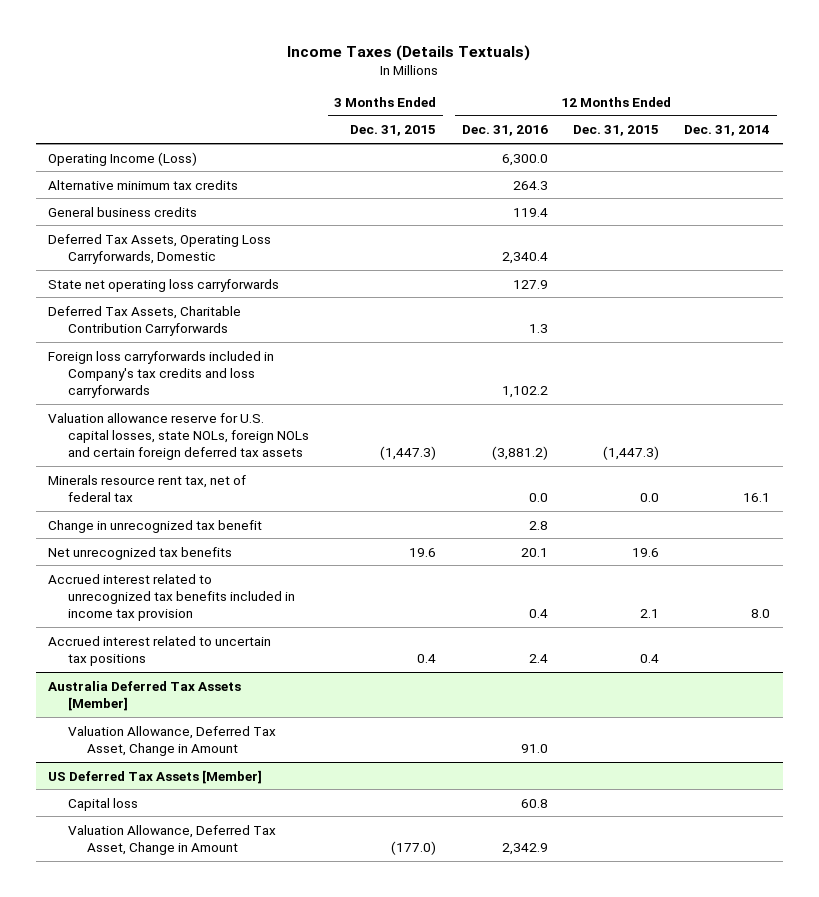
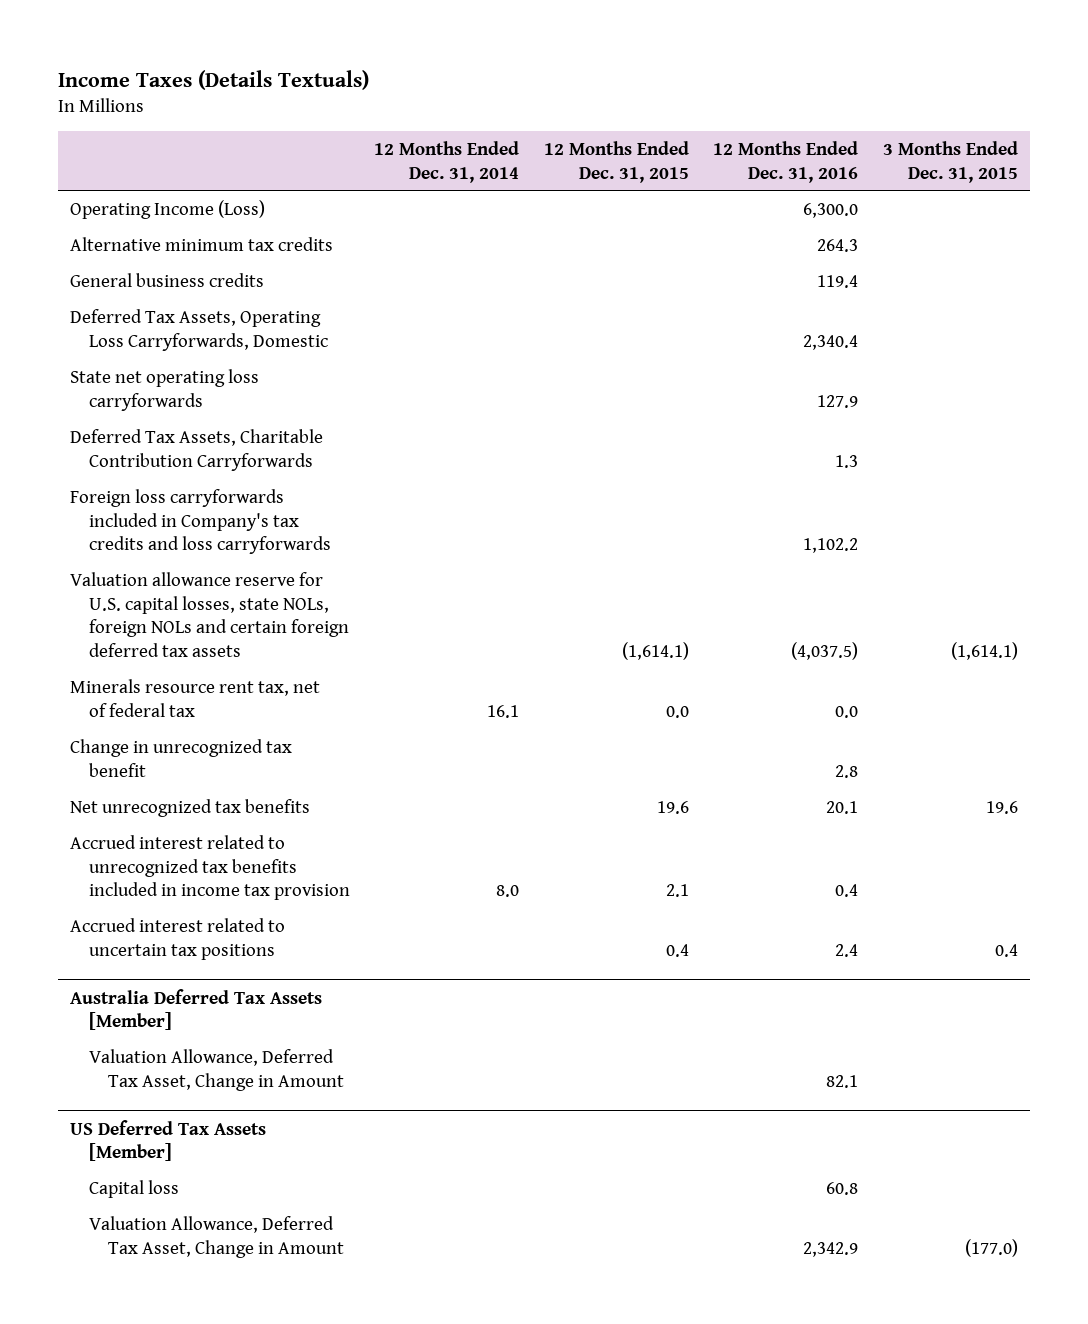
- | 3 Months Ended Dec. 31, 2015 | 12 Months Ended Dec. 31, 2016 | 12 Months Ended Dec. 31, 2015 | 12 Months Ended Dec. 31, 2014
+ | 12 Months Ended Dec. 31, 2014 | 12 Months Ended Dec. 31, 2015 | 12 Months Ended Dec. 31, 2016 | 3 Months Ended Dec. 31, 2015
- Valuation allowance reserve for U.S. capital losses, state NOLs, foreign NOLs and certain foreign deferred tax assets | (1,447.3) | (3,881.2) | (1,447.3) |
+ Valuation allowance reserve for U.S. capital losses, state NOLs, foreign NOLs and certain foreign deferred tax assets | | (1,614.1) | (4,037.5) | (1,614.1)
@ Australia Deferred Tax Assets [Member]
- Valuation Allowance, Deferred Tax Asset, Change in Amount | | 91.0 | |
+ Valuation Allowance, Deferred Tax Asset, Change in Amount | | | 82.1 |

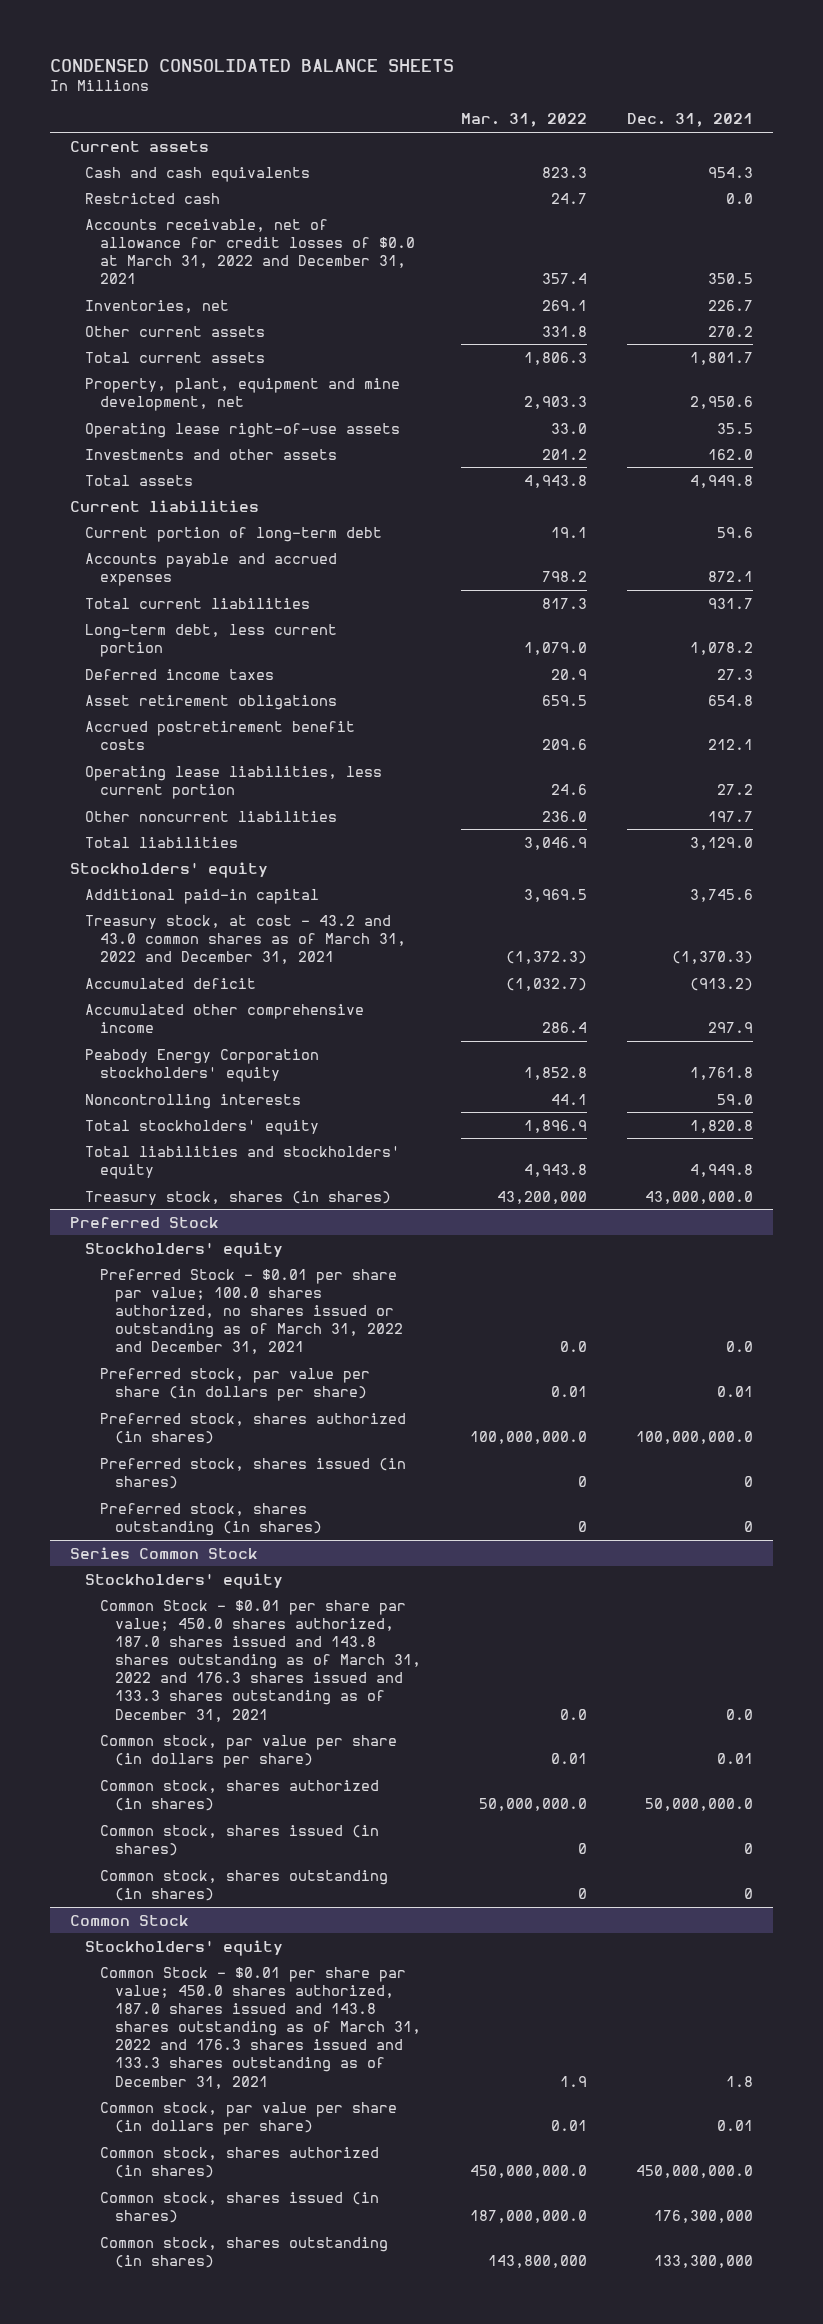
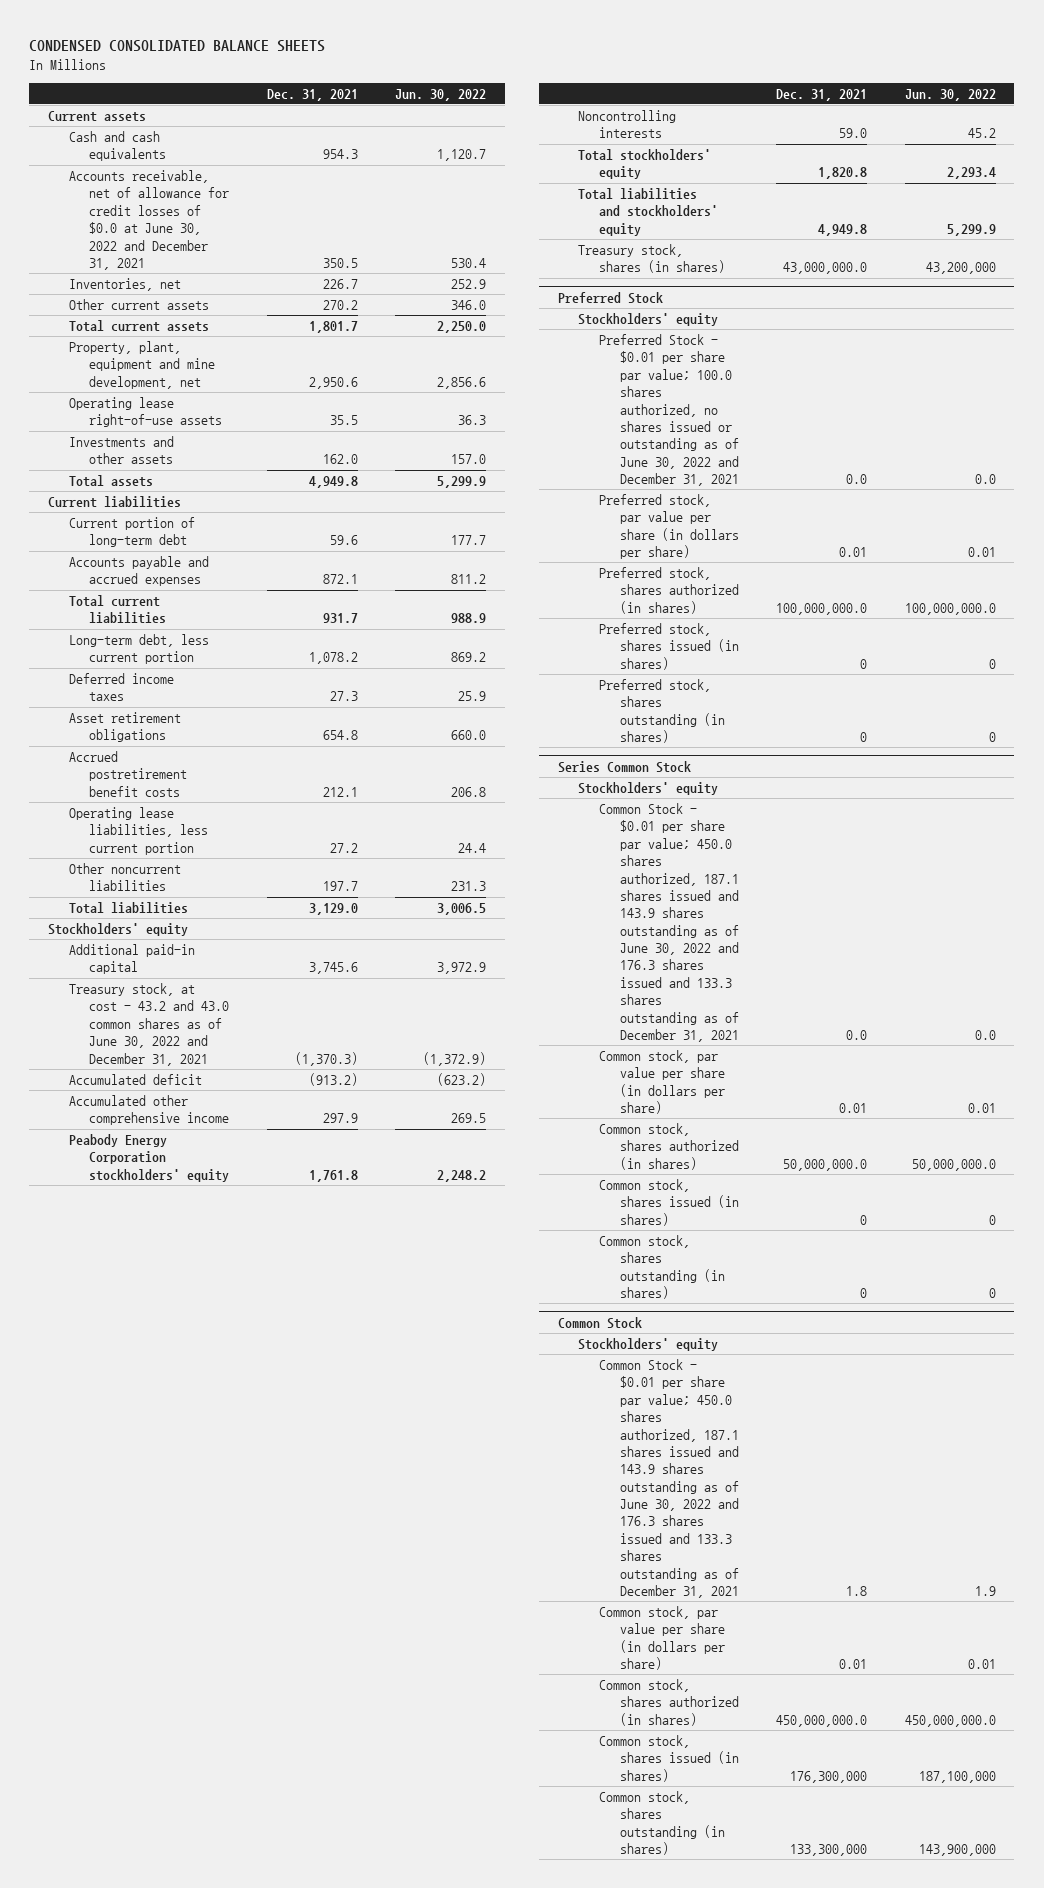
- | Mar. 31, 2022 | Dec. 31, 2021
+ | Dec. 31, 2021 | Jun. 30, 2022
- Restricted cash | 24.7 | 0.0
- Accounts receivable, net of allowance for credit losses of $0.0 at March 31, 2022 and December 31, 2021 | 357.4 | 350.5
+ Accounts receivable, net of allowance for credit losses of $0.0 at June 30, 2022 and December 31, 2021 | 350.5 | 530.4
- Treasury stock, at cost - 43.2 and 43.0 common shares as of March 31, 2022 and December 31, 2021 | (1,372.3) | (1,370.3)
+ Treasury stock, at cost - 43.2 and 43.0 common shares as of June 30, 2022 and December 31, 2021 | (1,370.3) | (1,372.9)
@ Preferred Stock
- Preferred Stock - $0.01 per share par value; 100.0 shares authorized, no shares issued or outstanding as of March 31, 2022 and December 31, 2021 | 0.0 | 0.0
+ Preferred Stock - $0.01 per share par value; 100.0 shares authorized, no shares issued or outstanding as of June 30, 2022 and December 31, 2021 | 0.0 | 0.0
@ Series Common Stock
- Common Stock - $0.01 per share par value; 450.0 shares authorized, 187.0 shares issued and 143.8 shares outstanding as of March 31, 2022 and 176.3 shares issued and 133.3 shares outstanding as of December 31, 2021 | 0.0 | 0.0
+ Common Stock - $0.01 per share par value; 450.0 shares authorized, 187.1 shares issued and 143.9 shares outstanding as of June 30, 2022 and 176.3 shares issued and 133.3 shares outstanding as of December 31, 2021 | 0.0 | 0.0
@ Common Stock
- Common Stock - $0.01 per share par value; 450.0 shares authorized, 187.0 shares issued and 143.8 shares outstanding as of March 31, 2022 and 176.3 shares issued and 133.3 shares outstanding as of December 31, 2021 | 1.9 | 1.8
+ Common Stock - $0.01 per share par value; 450.0 shares authorized, 187.1 shares issued and 143.9 shares outstanding as of June 30, 2022 and 176.3 shares issued and 133.3 shares outstanding as of December 31, 2021 | 1.8 | 1.9

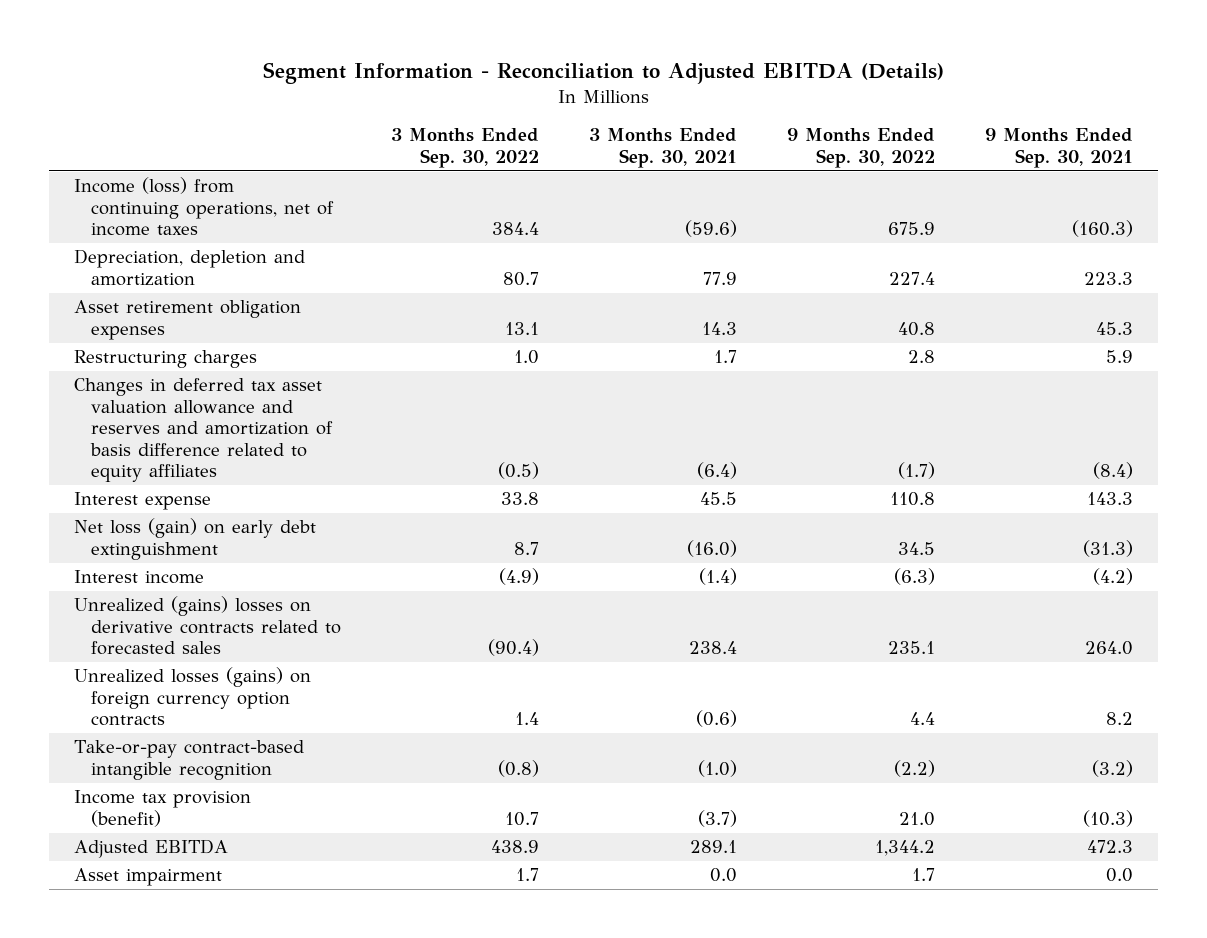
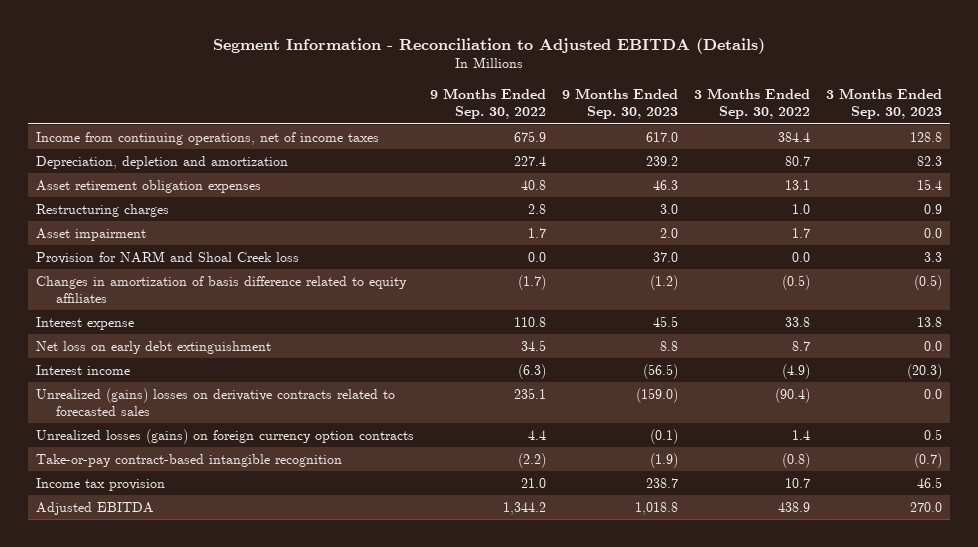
- | 3 Months Ended Sep. 30, 2022 | 3 Months Ended Sep. 30, 2021 | 9 Months Ended Sep. 30, 2022 | 9 Months Ended Sep. 30, 2021
+ | 9 Months Ended Sep. 30, 2022 | 9 Months Ended Sep. 30, 2023 | 3 Months Ended Sep. 30, 2022 | 3 Months Ended Sep. 30, 2023
- Income (loss) from continuing operations, net of income taxes | 384.4 | (59.6) | 675.9 | (160.3)
+ Income from continuing operations, net of income taxes | 675.9 | 617.0 | 384.4 | 128.8
- Changes in deferred tax asset valuation allowance and reserves and amortization of basis difference related to equity affiliates | (0.5) | (6.4) | (1.7) | (8.4)
moved up: Asset impairment | 1.7 | 2.0 | 1.7 | 0.0
+ Provision for NARM and Shoal Creek loss | 0.0 | 37.0 | 0.0 | 3.3
+ Changes in amortization of basis difference related to equity affiliates | (1.7) | (1.2) | (0.5) | (0.5)
- Net loss (gain) on early debt extinguishment | 8.7 | (16.0) | 34.5 | (31.3)
+ Net loss on early debt extinguishment | 34.5 | 8.8 | 8.7 | 0.0
- Income tax provision (benefit) | 10.7 | (3.7) | 21.0 | (10.3)
+ Income tax provision | 21.0 | 238.7 | 10.7 | 46.5

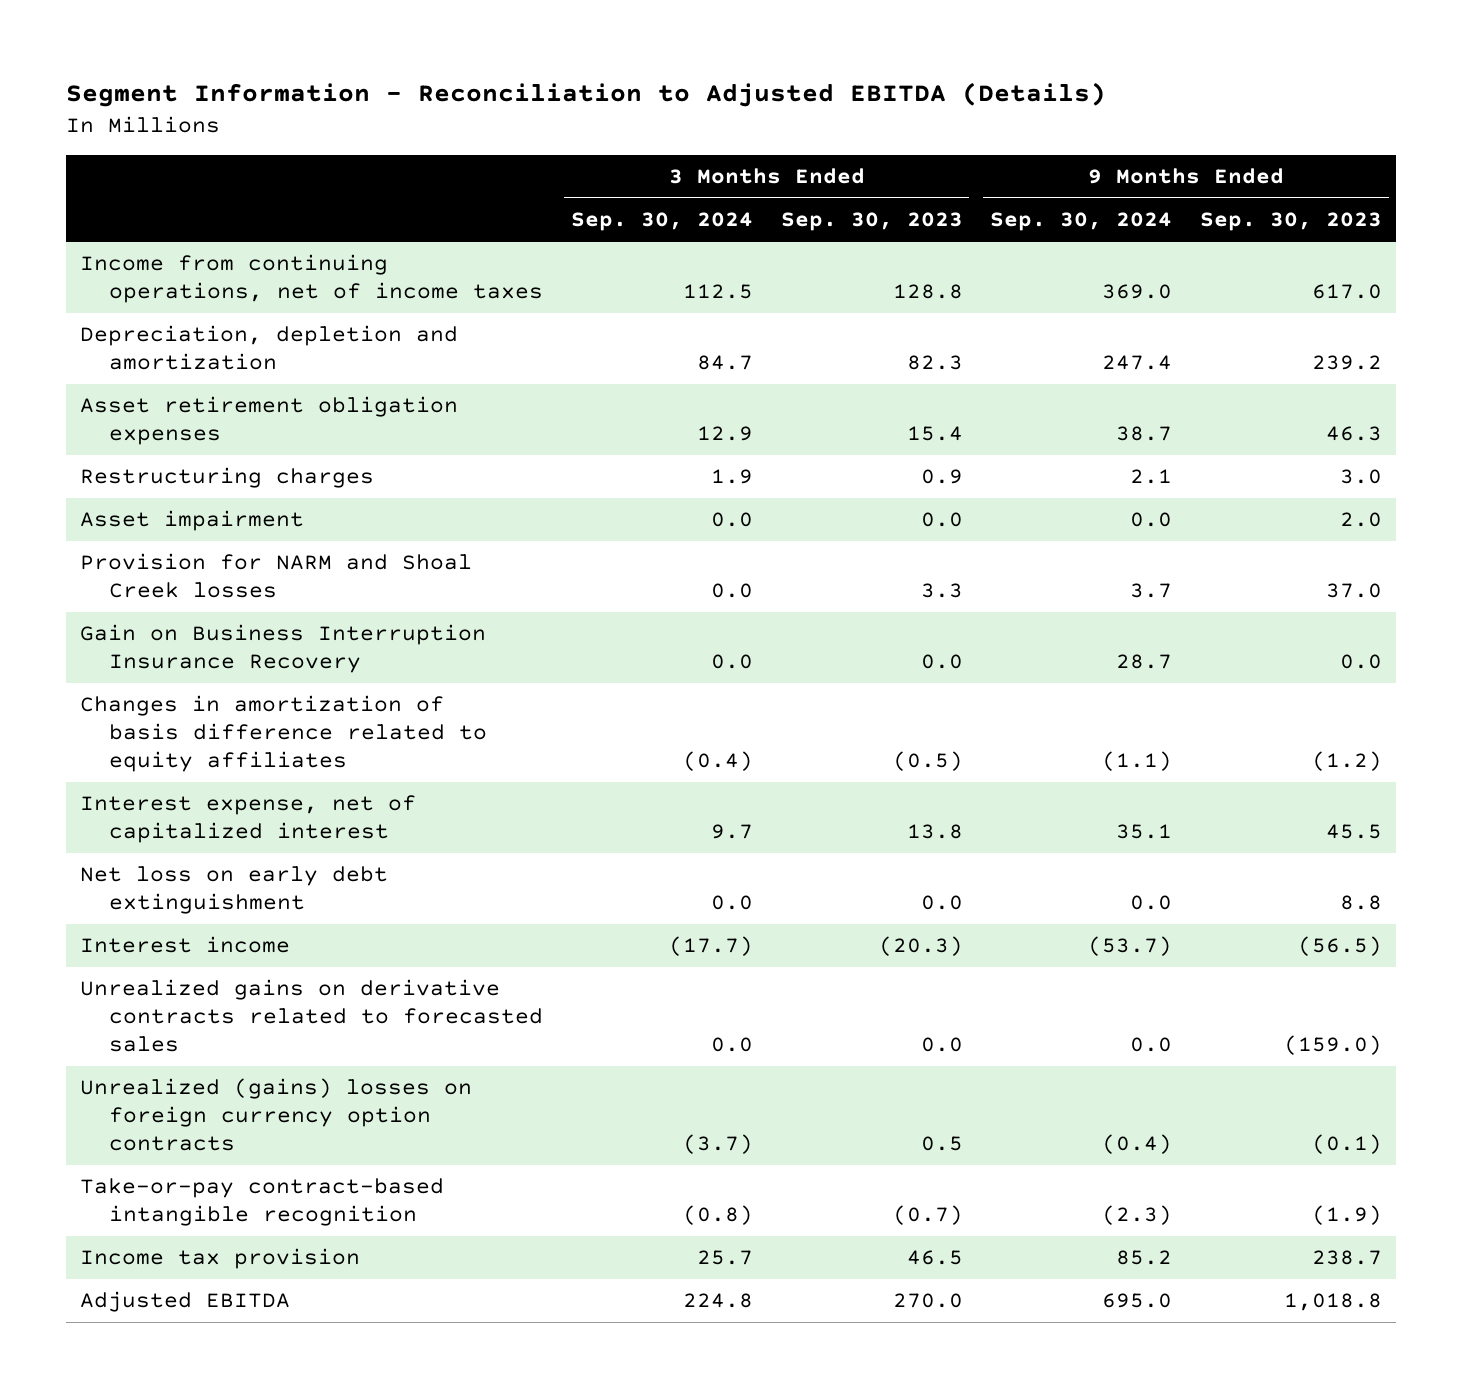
- | 9 Months Ended Sep. 30, 2022 | 9 Months Ended Sep. 30, 2023 | 3 Months Ended Sep. 30, 2022 | 3 Months Ended Sep. 30, 2023
+ | 3 Months Ended Sep. 30, 2024 | 3 Months Ended Sep. 30, 2023 | 9 Months Ended Sep. 30, 2024 | 9 Months Ended Sep. 30, 2023
- Provision for NARM and Shoal Creek loss | 0.0 | 37.0 | 0.0 | 3.3
+ Provision for NARM and Shoal Creek losses | 0.0 | 3.3 | 3.7 | 37.0
+ Gain on Business Interruption Insurance Recovery | 0.0 | 0.0 | 28.7 | 0.0
- Interest expense | 110.8 | 45.5 | 33.8 | 13.8
+ Interest expense, net of capitalized interest | 9.7 | 13.8 | 35.1 | 45.5
- Unrealized (gains) losses on derivative contracts related to forecasted sales | 235.1 | (159.0) | (90.4) | 0.0
- Unrealized losses (gains) on foreign currency option contracts | 4.4 | (0.1) | 1.4 | 0.5
+ Unrealized gains on derivative contracts related to forecasted sales | 0.0 | 0.0 | 0.0 | (159.0)
+ Unrealized (gains) losses on foreign currency option contracts | (3.7) | 0.5 | (0.4) | (0.1)

